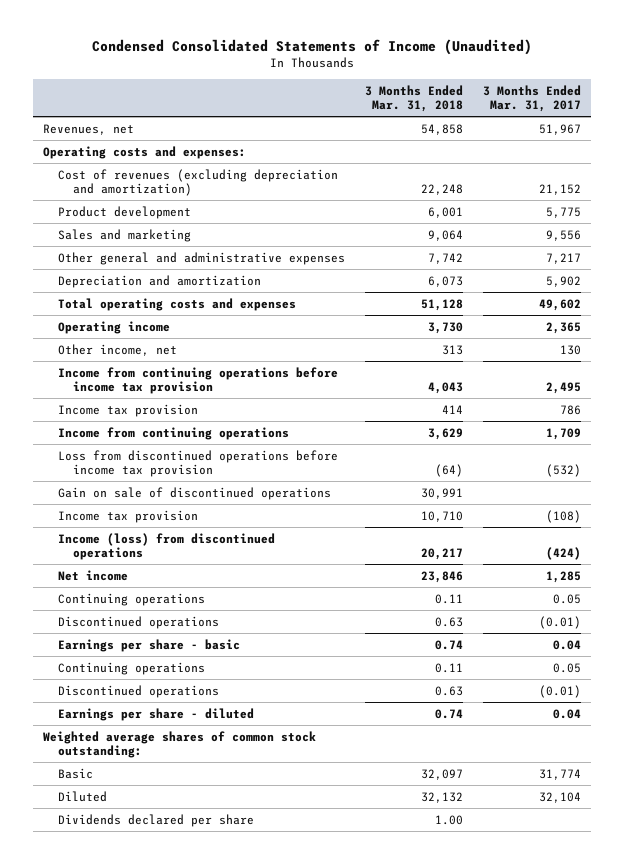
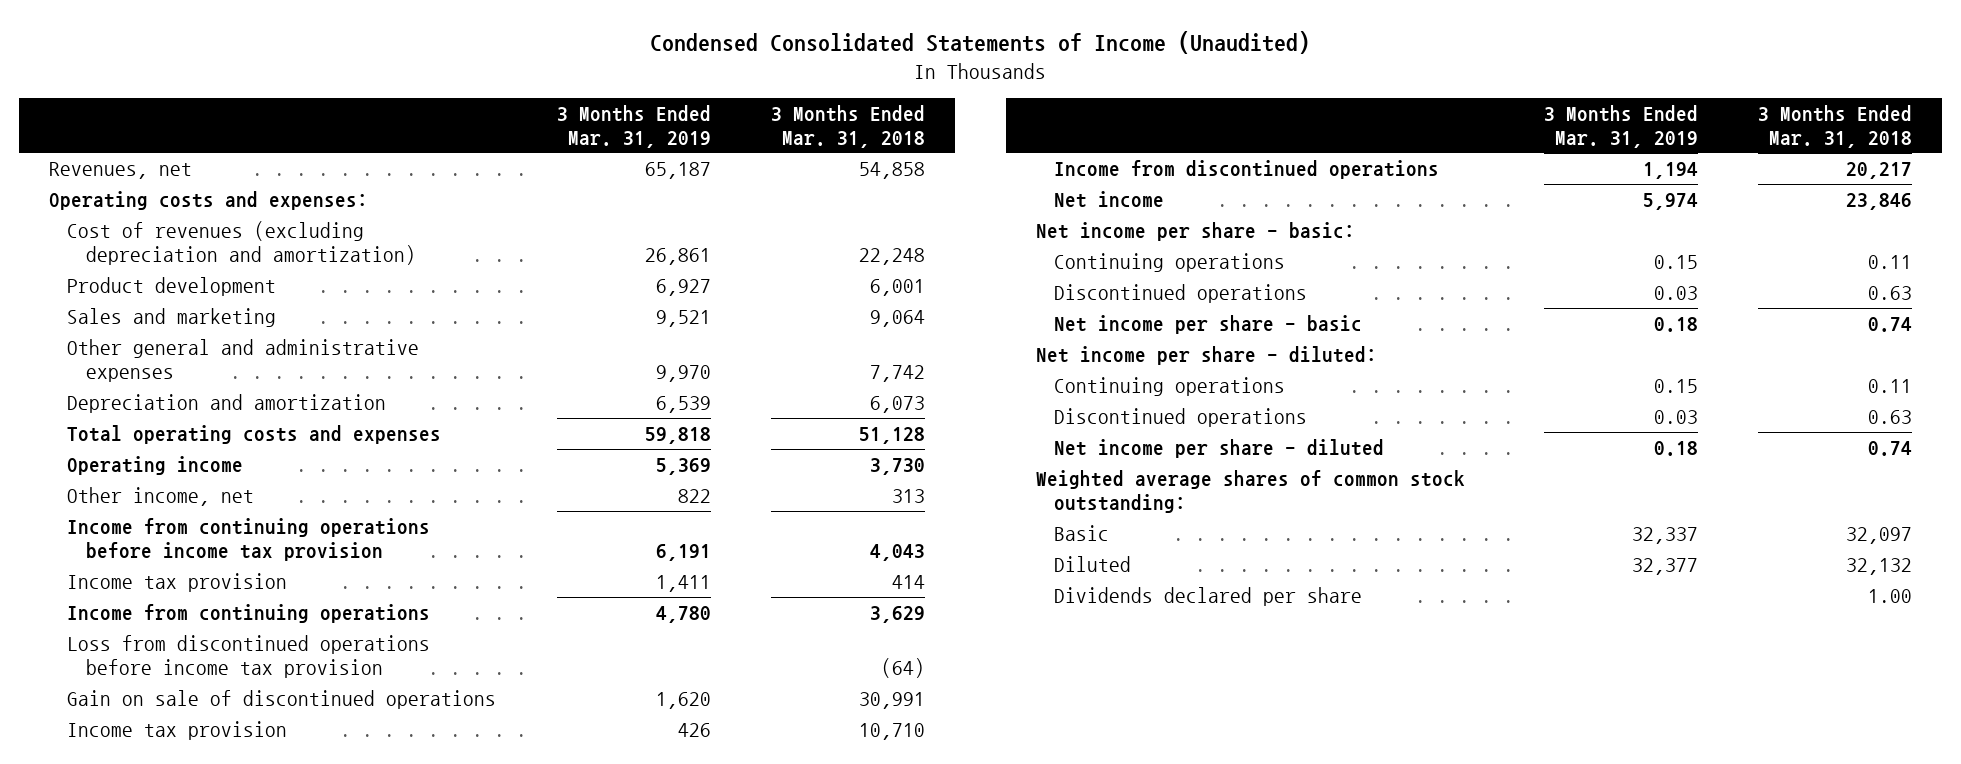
- | 3 Months Ended Mar. 31, 2018 | 3 Months Ended Mar. 31, 2017
+ | 3 Months Ended Mar. 31, 2019 | 3 Months Ended Mar. 31, 2018
- Income (loss) from discontinued operations | 20,217 | (424)
+ Income from discontinued operations | 1,194 | 20,217
+ Net income per share - basic:
- Earnings per share - basic | 0.74 | 0.04
+ Net income per share - basic | 0.18 | 0.74
+ Net income per share - diluted:
- Earnings per share - diluted | 0.74 | 0.04
+ Net income per share - diluted | 0.18 | 0.74

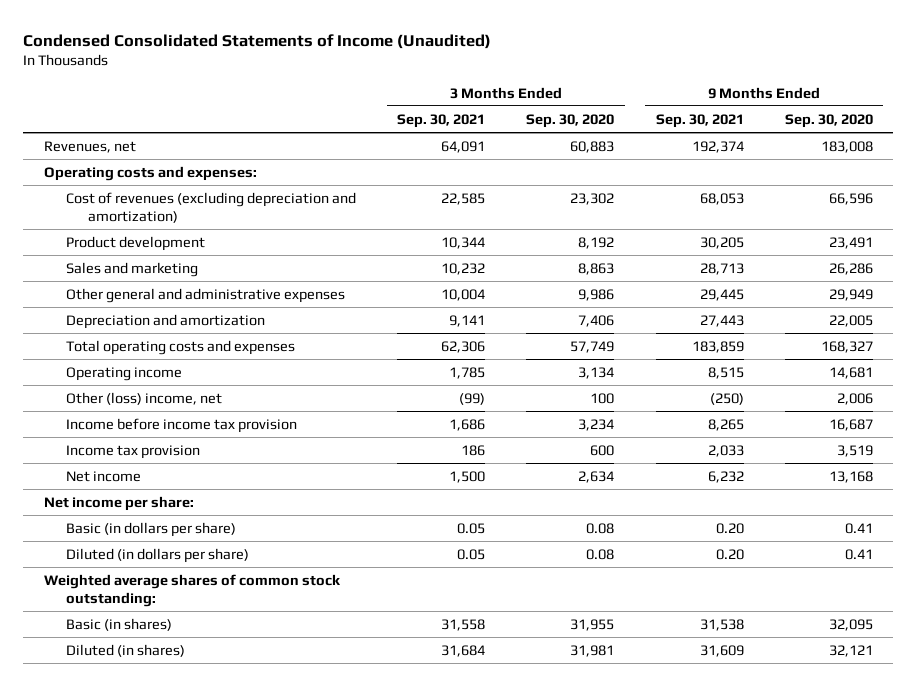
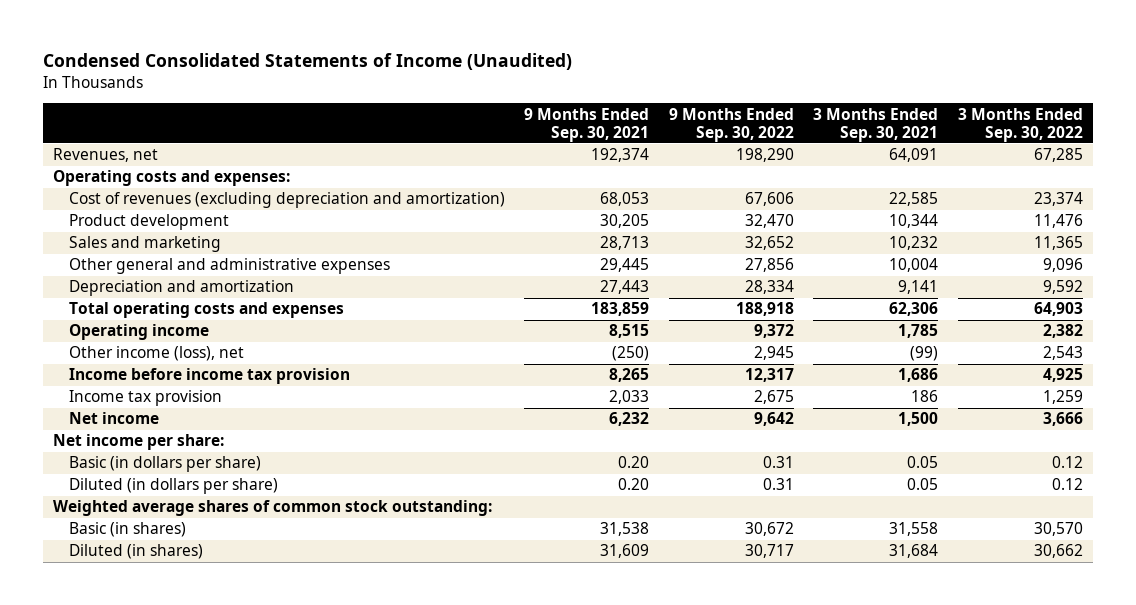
- | 3 Months Ended Sep. 30, 2021 | 3 Months Ended Sep. 30, 2020 | 9 Months Ended Sep. 30, 2021 | 9 Months Ended Sep. 30, 2020
+ | 9 Months Ended Sep. 30, 2021 | 9 Months Ended Sep. 30, 2022 | 3 Months Ended Sep. 30, 2021 | 3 Months Ended Sep. 30, 2022
- Other (loss) income, net | (99) | 100 | (250) | 2,006
+ Other income (loss), net | (250) | 2,945 | (99) | 2,543

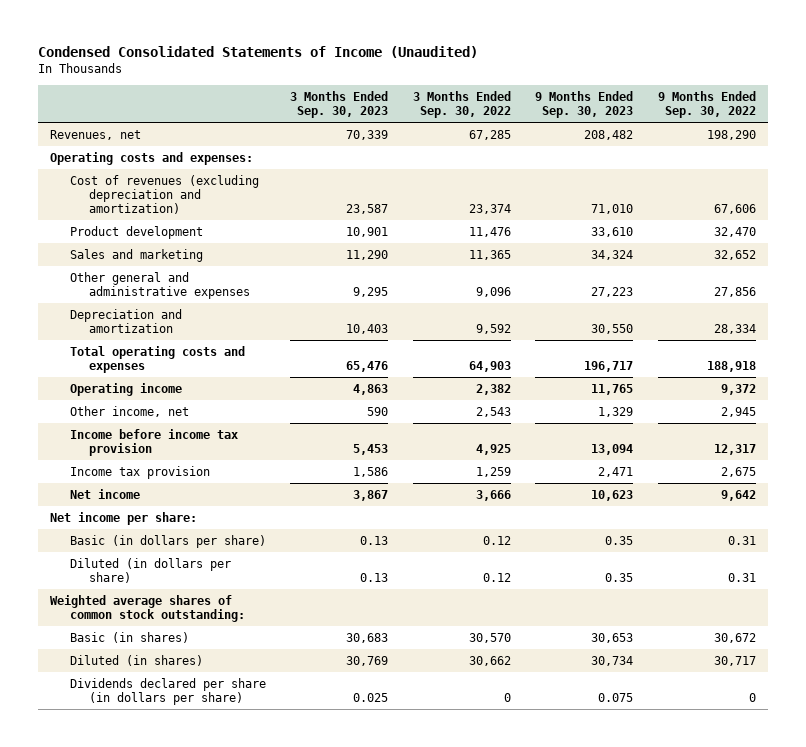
- | 9 Months Ended Sep. 30, 2021 | 9 Months Ended Sep. 30, 2022 | 3 Months Ended Sep. 30, 2021 | 3 Months Ended Sep. 30, 2022
+ | 3 Months Ended Sep. 30, 2023 | 3 Months Ended Sep. 30, 2022 | 9 Months Ended Sep. 30, 2023 | 9 Months Ended Sep. 30, 2022
- Other income (loss), net | (250) | 2,945 | (99) | 2,543
+ Other income, net | 590 | 2,543 | 1,329 | 2,945
+ Dividends declared per share (in dollars per share) | 0.025 | 0 | 0.075 | 0

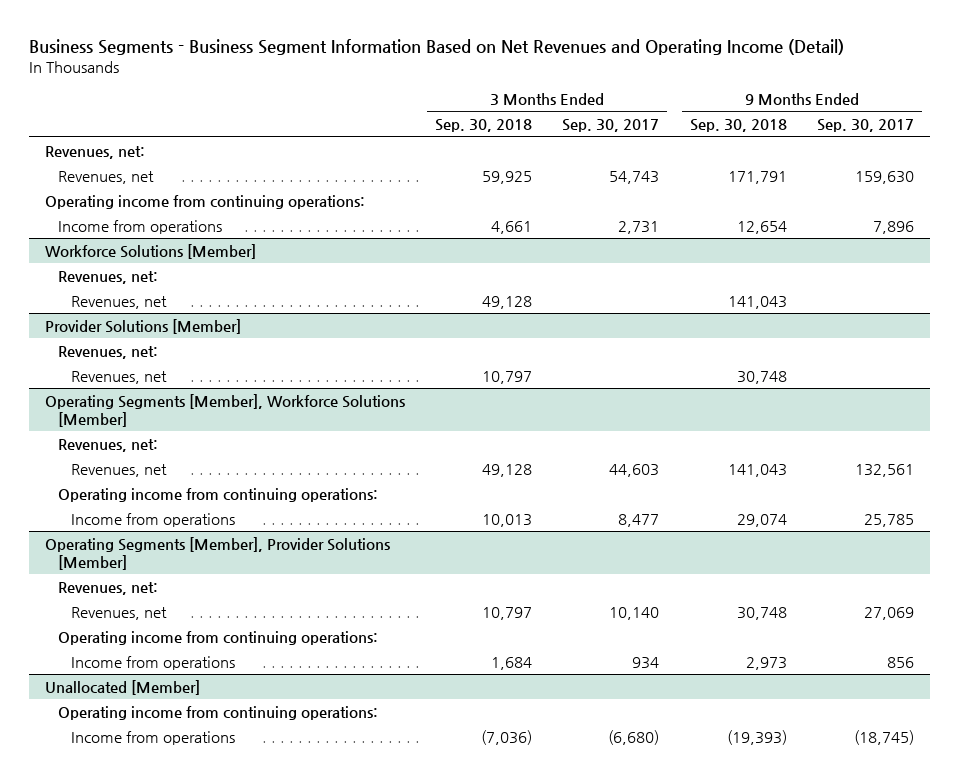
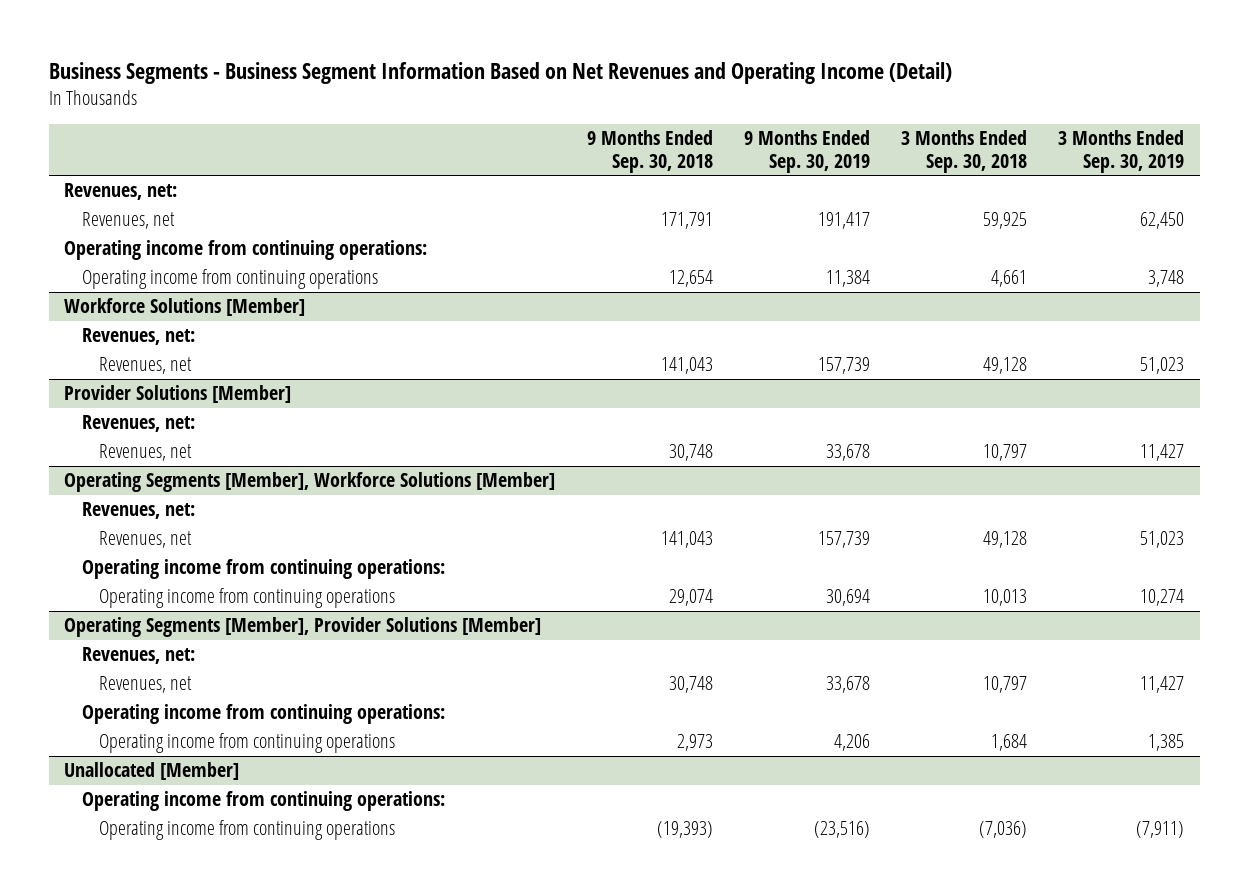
- | 3 Months Ended Sep. 30, 2018 | 3 Months Ended Sep. 30, 2017 | 9 Months Ended Sep. 30, 2018 | 9 Months Ended Sep. 30, 2017
+ | 9 Months Ended Sep. 30, 2018 | 9 Months Ended Sep. 30, 2019 | 3 Months Ended Sep. 30, 2018 | 3 Months Ended Sep. 30, 2019
- Income from operations | 4,661 | 2,731 | 12,654 | 7,896
+ Operating income from continuing operations | 12,654 | 11,384 | 4,661 | 3,748
@ Operating Segments [Member], Workforce Solutions [Member]
- Income from operations | 10,013 | 8,477 | 29,074 | 25,785
+ Operating income from continuing operations | 29,074 | 30,694 | 10,013 | 10,274
@ Operating Segments [Member], Provider Solutions [Member]
- Income from operations | 1,684 | 934 | 2,973 | 856
+ Operating income from continuing operations | 2,973 | 4,206 | 1,684 | 1,385
@ Unallocated [Member]
- Income from operations | (7,036) | (6,680) | (19,393) | (18,745)
+ Operating income from continuing operations | (19,393) | (23,516) | (7,036) | (7,911)

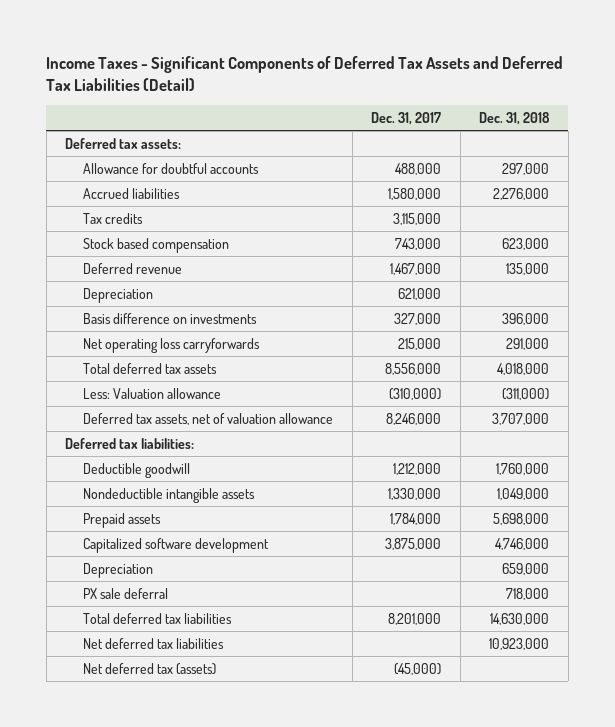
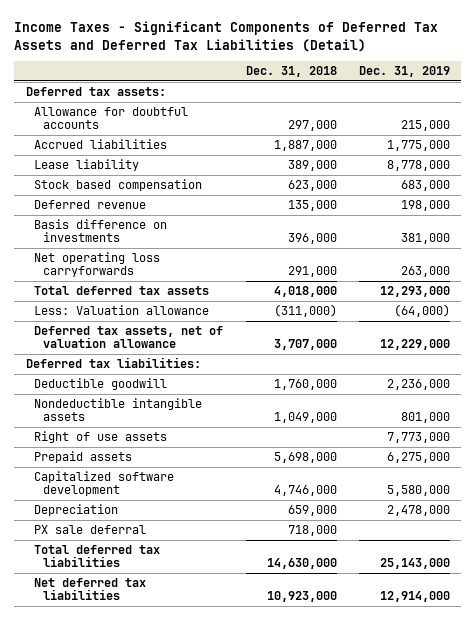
- | Dec. 31, 2017 | Dec. 31, 2018
+ | Dec. 31, 2018 | Dec. 31, 2019
- Accrued liabilities | 1,580,000 | 2,276,000
- Tax credits | 3,115,000 |
+ Accrued liabilities | 1,887,000 | 1,775,000
+ Lease liability | 389,000 | 8,778,000
- Depreciation | 621,000 |
+ Right of use assets | | 7,773,000
- Net deferred tax (assets) | (45,000) |

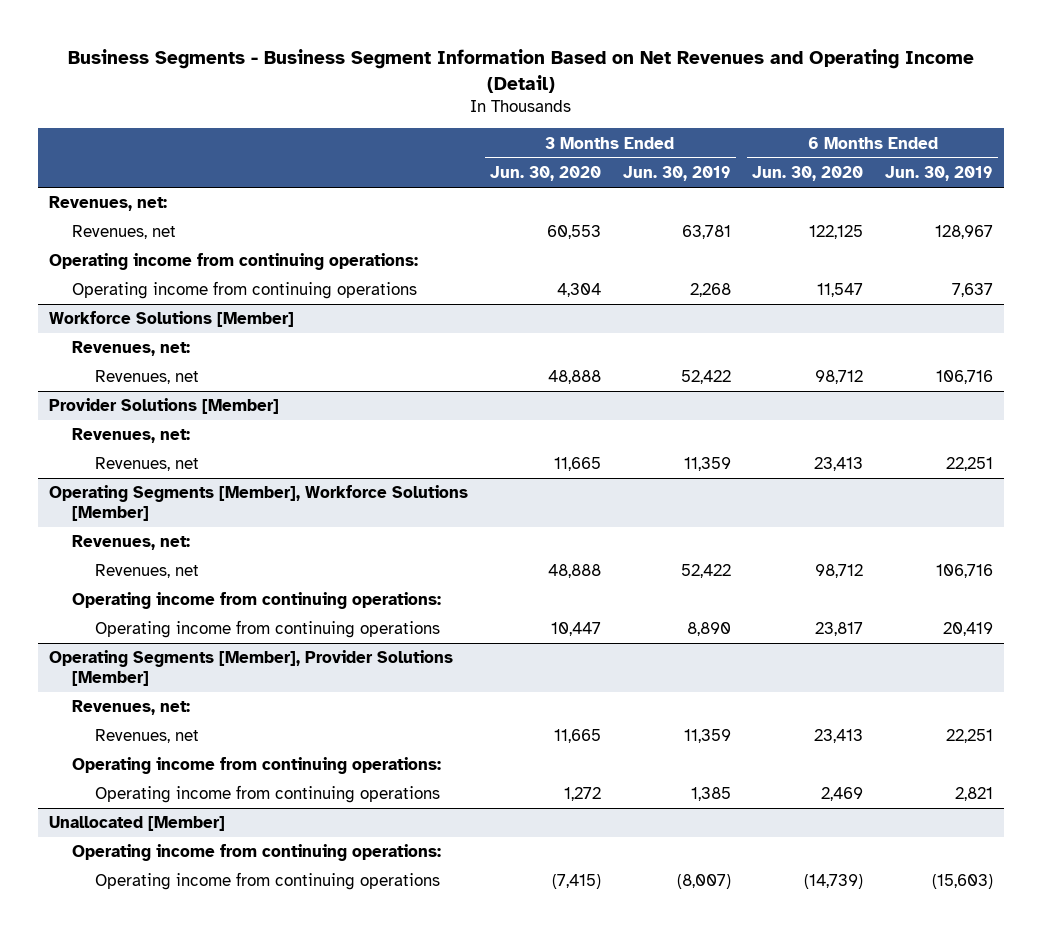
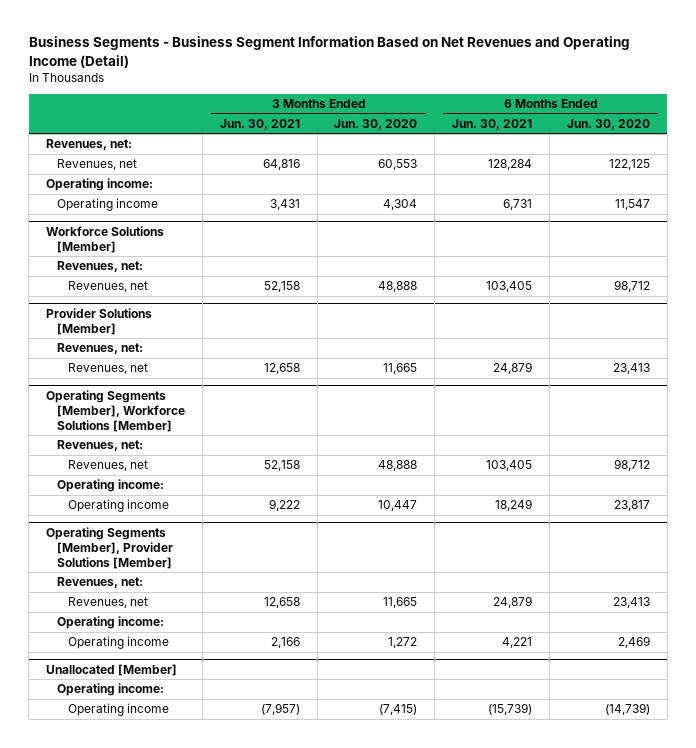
- | 3 Months Ended Jun. 30, 2020 | 3 Months Ended Jun. 30, 2019 | 6 Months Ended Jun. 30, 2020 | 6 Months Ended Jun. 30, 2019
+ | 3 Months Ended Jun. 30, 2021 | 3 Months Ended Jun. 30, 2020 | 6 Months Ended Jun. 30, 2021 | 6 Months Ended Jun. 30, 2020
- Operating income from continuing operations:
- Operating income from continuing operations | 4,304 | 2,268 | 11,547 | 7,637
+ Operating income:
+ Operating income | 3,431 | 4,304 | 6,731 | 11,547
@ Operating Segments [Member], Workforce Solutions [Member]
- Operating income from continuing operations:
- Operating income from continuing operations | 10,447 | 8,890 | 23,817 | 20,419
+ Operating income:
+ Operating income | 9,222 | 10,447 | 18,249 | 23,817
@ Operating Segments [Member], Provider Solutions [Member]
- Operating income from continuing operations:
- Operating income from continuing operations | 1,272 | 1,385 | 2,469 | 2,821
+ Operating income:
+ Operating income | 2,166 | 1,272 | 4,221 | 2,469
@ Unallocated [Member]
- Operating income from continuing operations:
- Operating income from continuing operations | (7,415) | (8,007) | (14,739) | (15,603)
+ Operating income:
+ Operating income | (7,957) | (7,415) | (15,739) | (14,739)

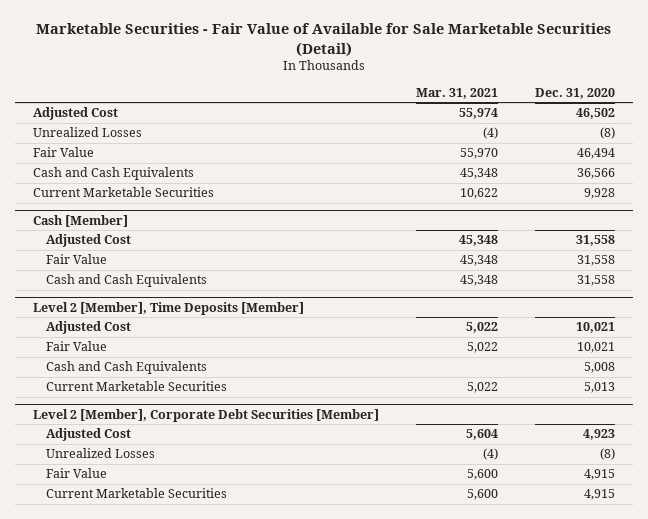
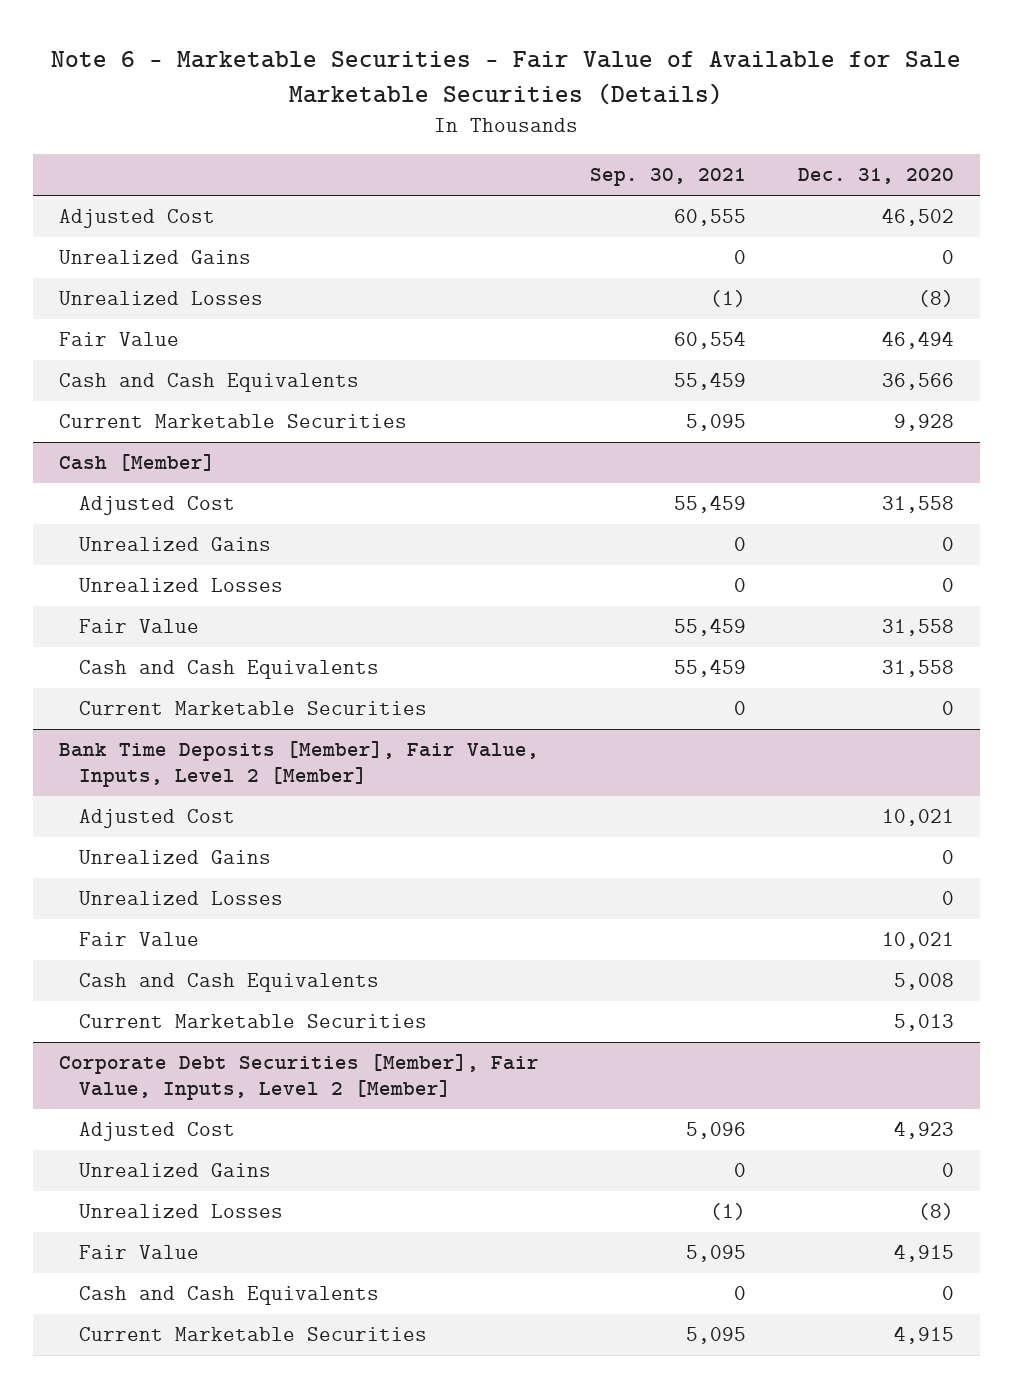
- Marketable Securities - Fair Value of Available for Sale Marketable Securities (Detail)
+ Note 6 - Marketable Securities - Fair Value of Available for Sale Marketable Securities (Details)
- | Mar. 31, 2021 | Dec. 31, 2020
+ | Sep. 30, 2021 | Dec. 31, 2020
+ Unrealized Gains | 0 | 0
@ Cash [Member]
+ Unrealized Gains | 0 | 0
+ Unrealized Losses | 0 | 0
- Level 2 [Member], Time Deposits [Member]
@ Cash [Member]
+ Current Marketable Securities | 0 | 0
+ Bank Time Deposits [Member], Fair Value, Inputs, Level 2 [Member]
+ Unrealized Gains | | 0
+ Unrealized Losses | | 0
- Level 2 [Member], Corporate Debt Securities [Member]
+ Corporate Debt Securities [Member], Fair Value, Inputs, Level 2 [Member]
+ Unrealized Gains | 0 | 0
+ Cash and Cash Equivalents | 0 | 0

